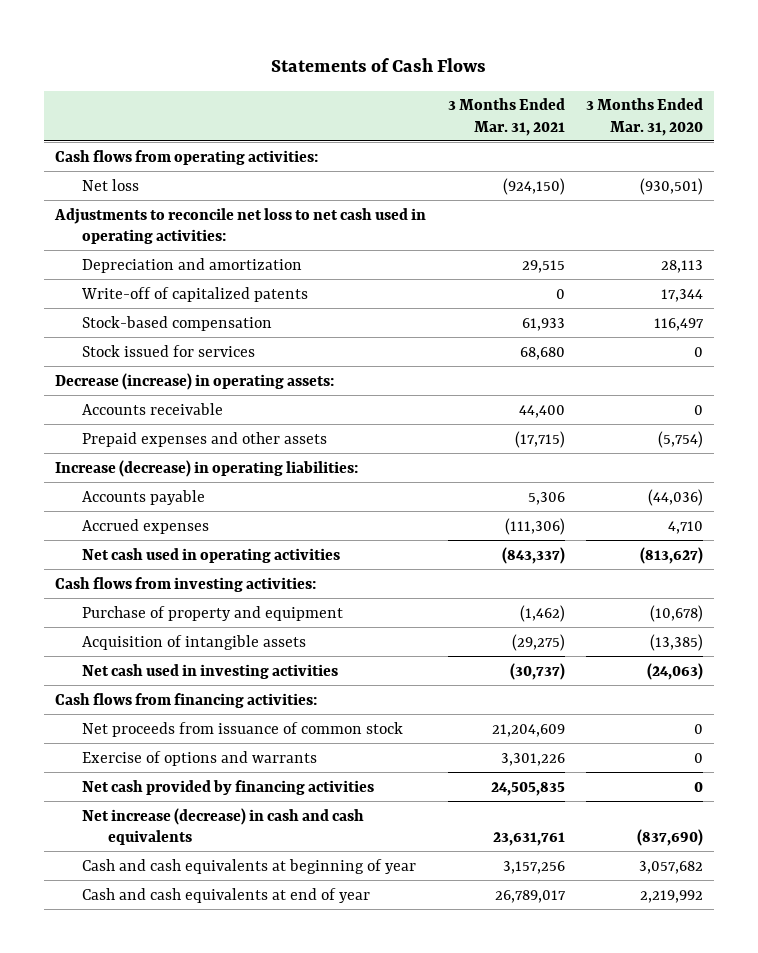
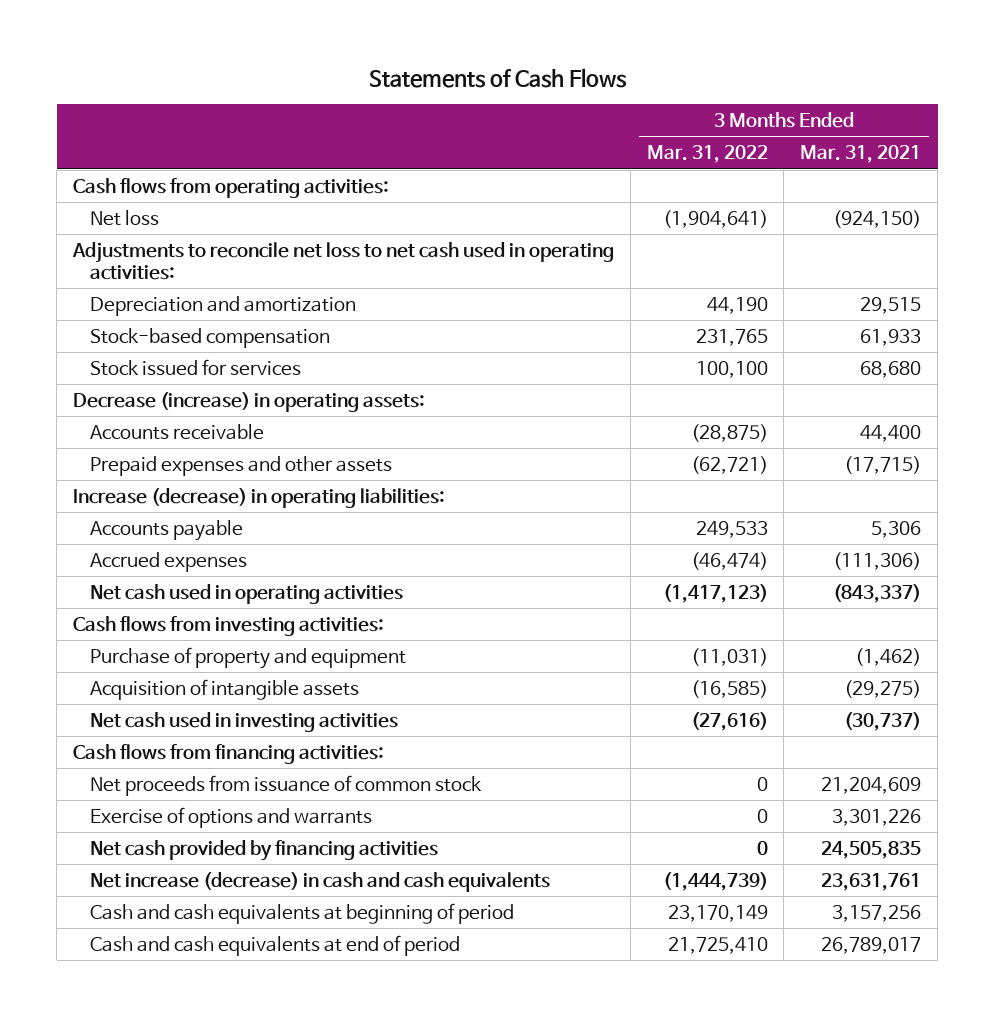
- | 3 Months Ended Mar. 31, 2021 | 3 Months Ended Mar. 31, 2020
+ | 3 Months Ended Mar. 31, 2022 | 3 Months Ended Mar. 31, 2021
- Write-off of capitalized patents | 0 | 17,344
- Cash and cash equivalents at beginning of year | 3,157,256 | 3,057,682
- Cash and cash equivalents at end of year | 26,789,017 | 2,219,992
+ Cash and cash equivalents at beginning of period | 23,170,149 | 3,157,256
+ Cash and cash equivalents at end of period | 21,725,410 | 26,789,017

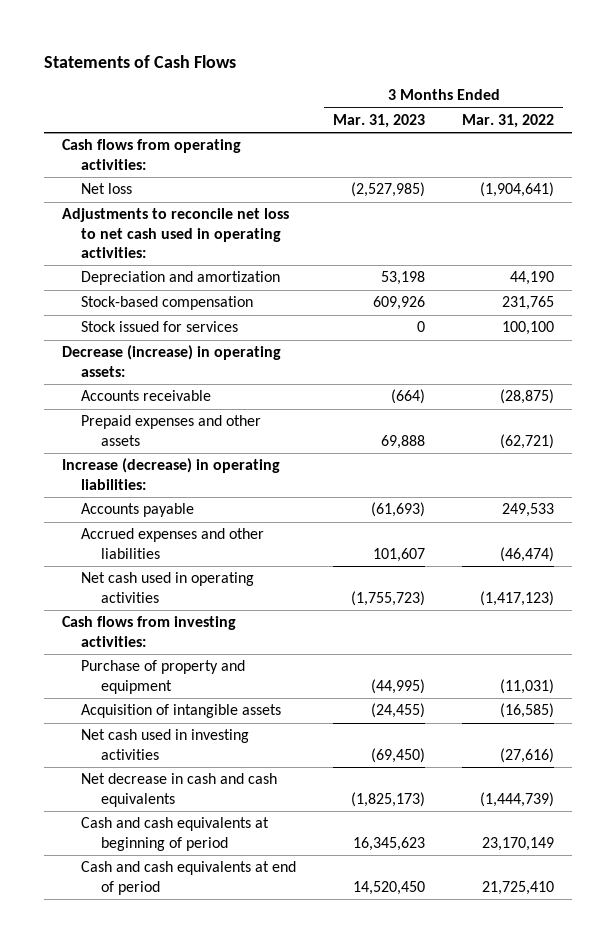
- | 3 Months Ended Mar. 31, 2022 | 3 Months Ended Mar. 31, 2021
+ | 3 Months Ended Mar. 31, 2023 | 3 Months Ended Mar. 31, 2022
- Accrued expenses | (46,474) | (111,306)
+ Accrued expenses and other liabilities | 101,607 | (46,474)
- Cash flows from financing activities:
- Net proceeds from issuance of common stock | 0 | 21,204,609
- Exercise of options and warrants | 0 | 3,301,226
- Net cash provided by financing activities | 0 | 24,505,835
- Net increase (decrease) in cash and cash equivalents | (1,444,739) | 23,631,761
+ Net decrease in cash and cash equivalents | (1,825,173) | (1,444,739)

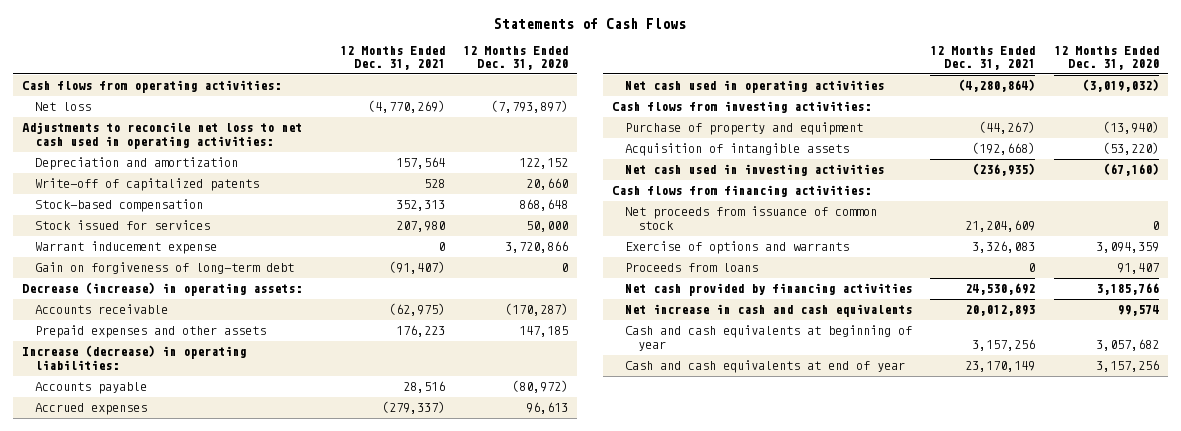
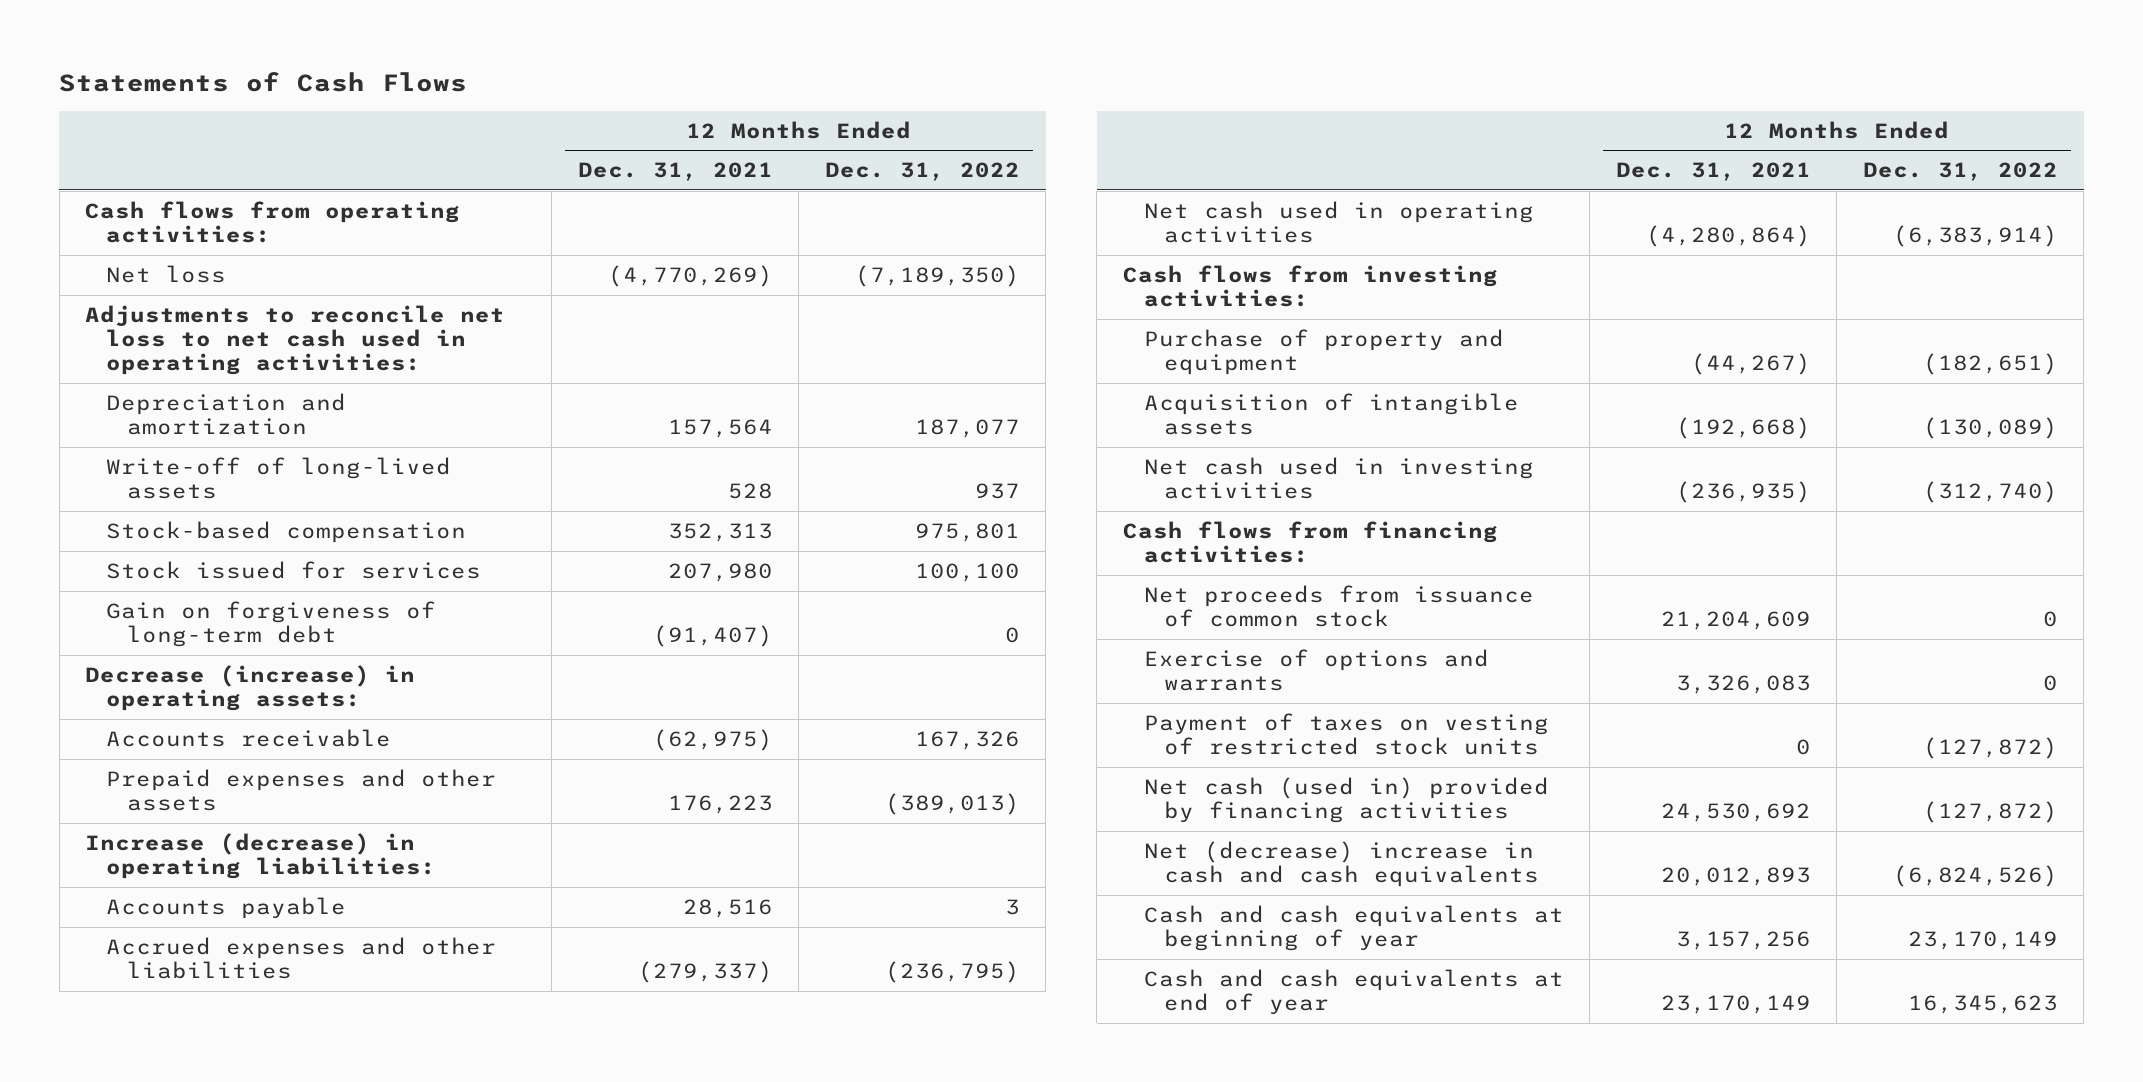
- | 12 Months Ended Dec. 31, 2021 | 12 Months Ended Dec. 31, 2020
+ | 12 Months Ended Dec. 31, 2021 | 12 Months Ended Dec. 31, 2022
- Write-off of capitalized patents | 528 | 20,660
+ Write-off of long-lived assets | 528 | 937
- Warrant inducement expense | 0 | 3,720,866
- Accrued expenses | (279,337) | 96,613
+ Accrued expenses and other liabilities | (279,337) | (236,795)
- Proceeds from loans | 0 | 91,407
- Net cash provided by financing activities | 24,530,692 | 3,185,766
- Net increase in cash and cash equivalents | 20,012,893 | 99,574
+ Payment of taxes on vesting of restricted stock units | 0 | (127,872)
+ Net cash (used in) provided by financing activities | 24,530,692 | (127,872)
+ Net (decrease) increase in cash and cash equivalents | 20,012,893 | (6,824,526)

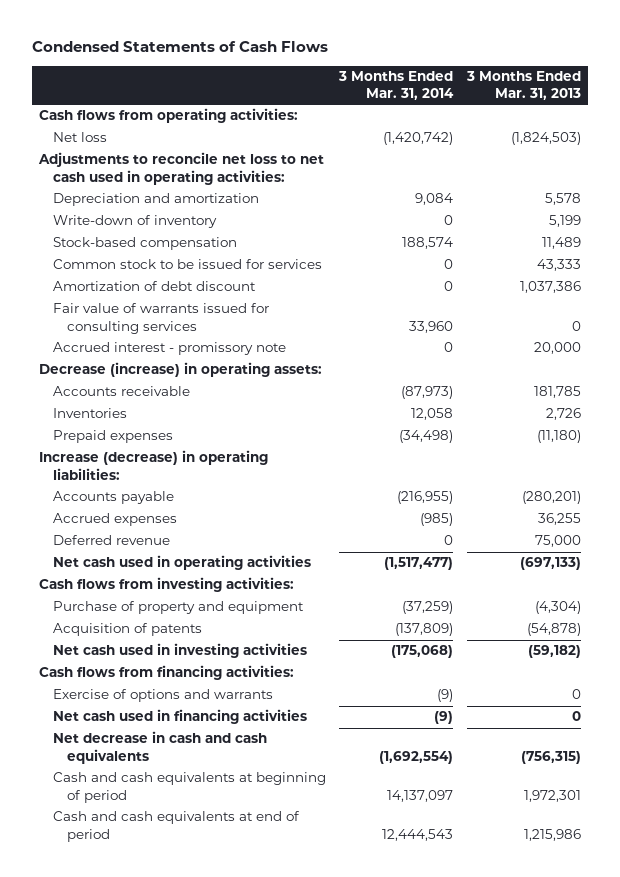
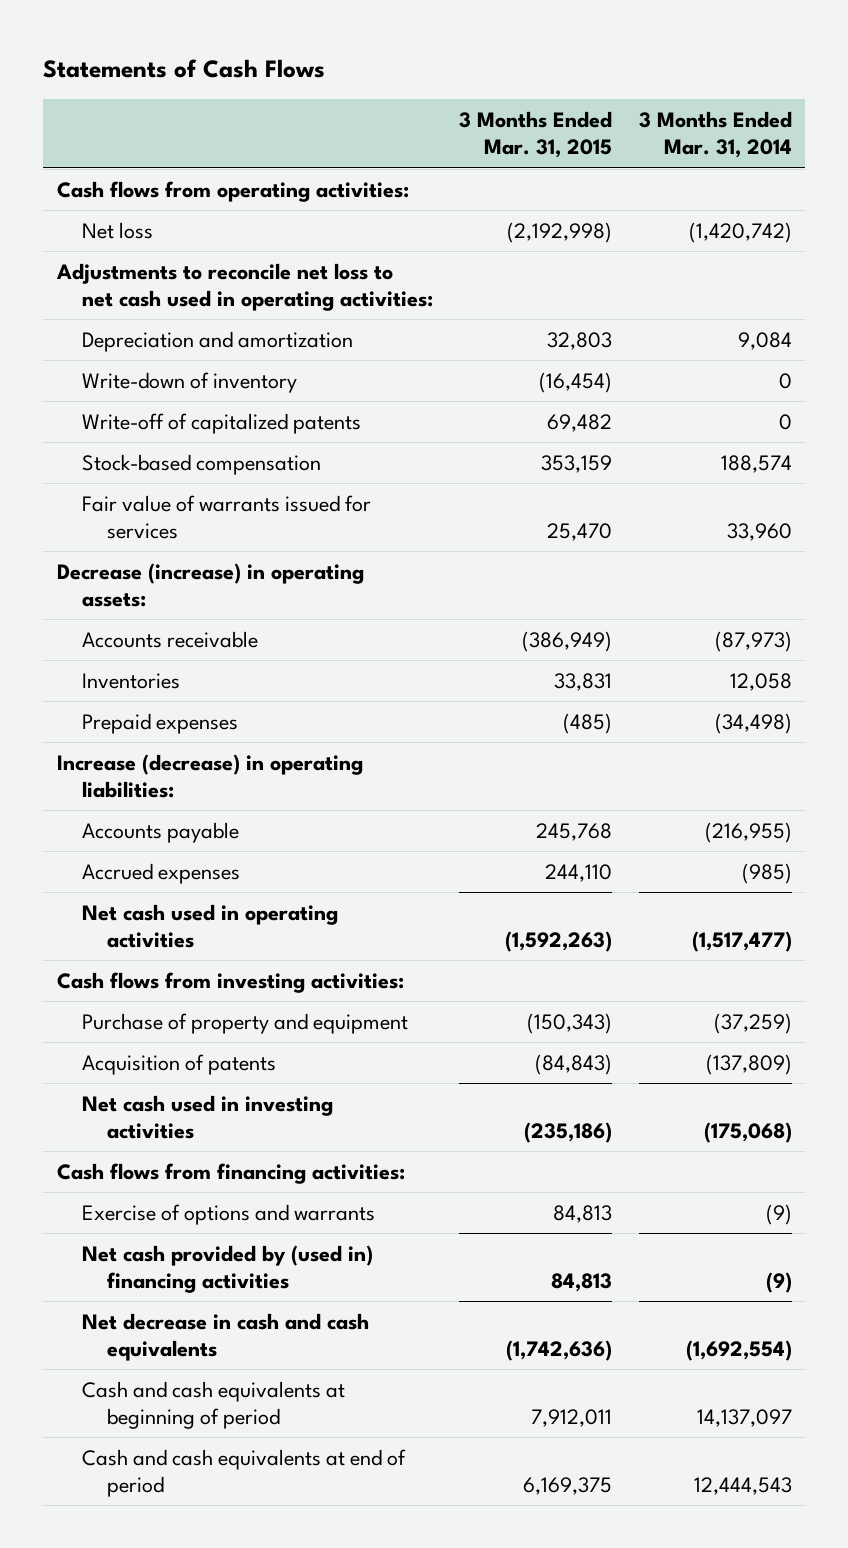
- Condensed Statements of Cash Flows
+ Statements of Cash Flows
- | 3 Months Ended Mar. 31, 2014 | 3 Months Ended Mar. 31, 2013
+ | 3 Months Ended Mar. 31, 2015 | 3 Months Ended Mar. 31, 2014
+ Write-off of capitalized patents | 69,482 | 0
- Common stock to be issued for services | 0 | 43,333
- Amortization of debt discount | 0 | 1,037,386
- Fair value of warrants issued for consulting services | 33,960 | 0
- Accrued interest - promissory note | 0 | 20,000
+ Fair value of warrants issued for services | 25,470 | 33,960
- Deferred revenue | 0 | 75,000
- Net cash used in financing activities | (9) | 0
+ Net cash provided by (used in) financing activities | 84,813 | (9)

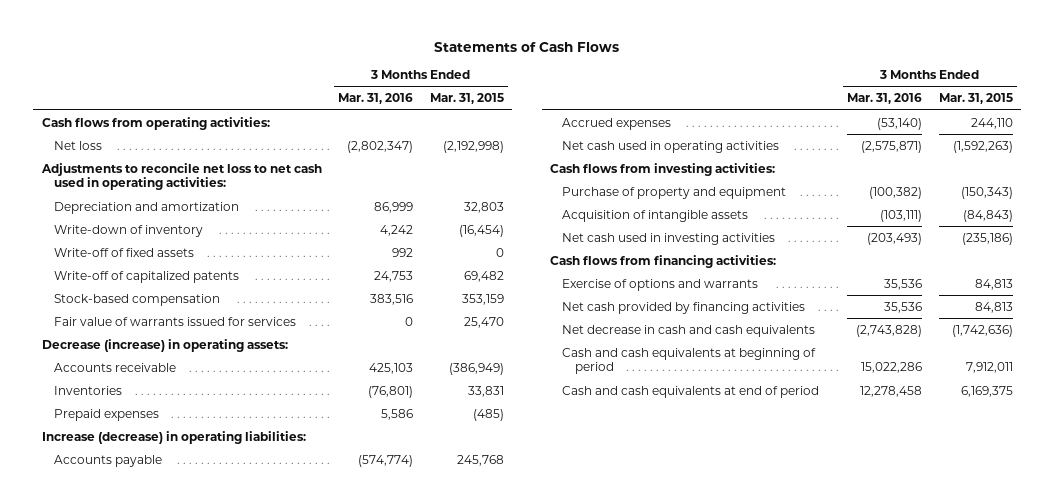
- | 3 Months Ended Mar. 31, 2015 | 3 Months Ended Mar. 31, 2014
+ | 3 Months Ended Mar. 31, 2016 | 3 Months Ended Mar. 31, 2015
+ Write-off of fixed assets | 992 | 0
- Acquisition of patents | (84,843) | (137,809)
+ Acquisition of intangible assets | (103,111) | (84,843)
- Net cash provided by (used in) financing activities | 84,813 | (9)
+ Net cash provided by financing activities | 35,536 | 84,813

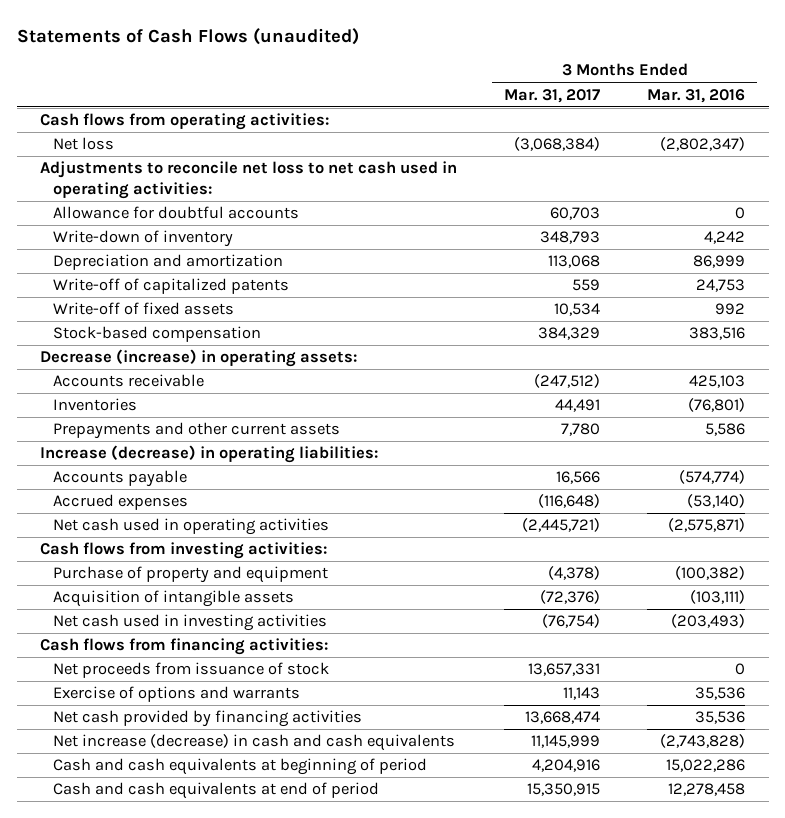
- Statements of Cash Flows
+ Statements of Cash Flows (unaudited)
- | 3 Months Ended Mar. 31, 2016 | 3 Months Ended Mar. 31, 2015
+ | 3 Months Ended Mar. 31, 2017 | 3 Months Ended Mar. 31, 2016
+ Allowance for doubtful accounts | 60,703 | 0
moved down: Depreciation and amortization | 113,068 | 86,999
moved down: Write-off of fixed assets | 10,534 | 992
- Fair value of warrants issued for services | 0 | 25,470
- Prepaid expenses | 5,586 | (485)
+ Prepayments and other current assets | 7,780 | 5,586
+ Net proceeds from issuance of stock | 13,657,331 | 0
- Net decrease in cash and cash equivalents | (2,743,828) | (1,742,636)
+ Net increase (decrease) in cash and cash equivalents | 11,145,999 | (2,743,828)

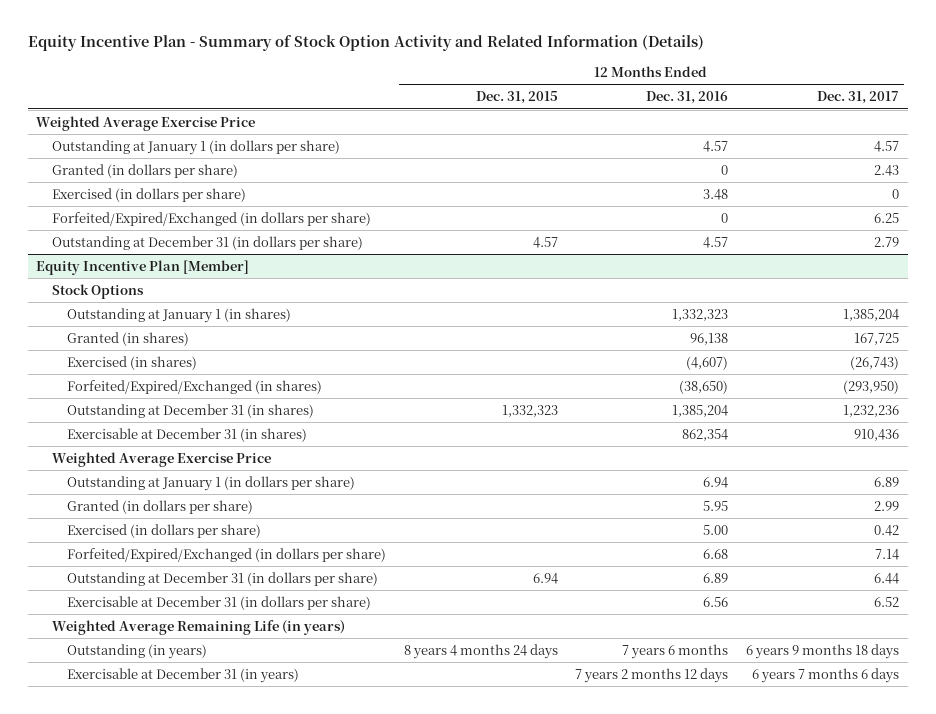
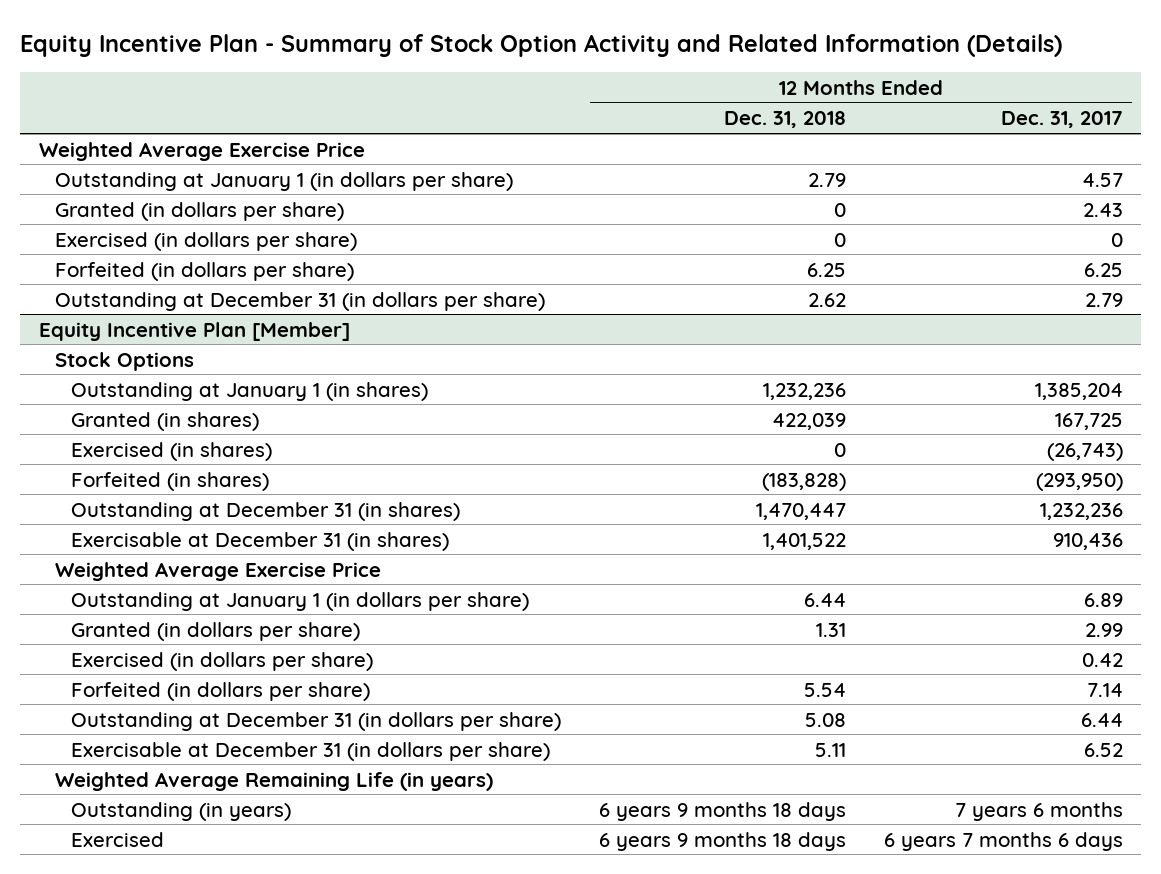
- | 12 Months Ended Dec. 31, 2015 | 12 Months Ended Dec. 31, 2016 | 12 Months Ended Dec. 31, 2017
+ | 12 Months Ended Dec. 31, 2018 | 12 Months Ended Dec. 31, 2017
- Forfeited/Expired/Exchanged (in dollars per share) | | 0 | 6.25
+ Forfeited (in dollars per share) | 6.25 | 6.25
@ Equity Incentive Plan [Member]
- Forfeited/Expired/Exchanged (in shares) | | (38,650) | (293,950)
+ Forfeited (in shares) | (183,828) | (293,950)
- Forfeited/Expired/Exchanged (in dollars per share) | | 6.68 | 7.14
+ Forfeited (in dollars per share) | 5.54 | 7.14
- Outstanding (in years) | 8 years 4 months 24 days | 7 years 6 months | 6 years 9 months 18 days
- Exercisable at December 31 (in years) | | 7 years 2 months 12 days | 6 years 7 months 6 days
+ Outstanding (in years) | 6 years 9 months 18 days | 7 years 6 months
+ Exercised | 6 years 9 months 18 days | 6 years 7 months 6 days

